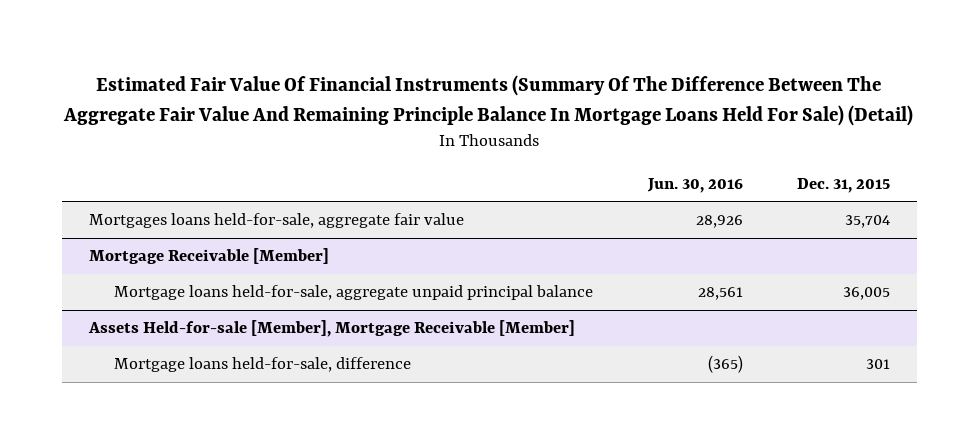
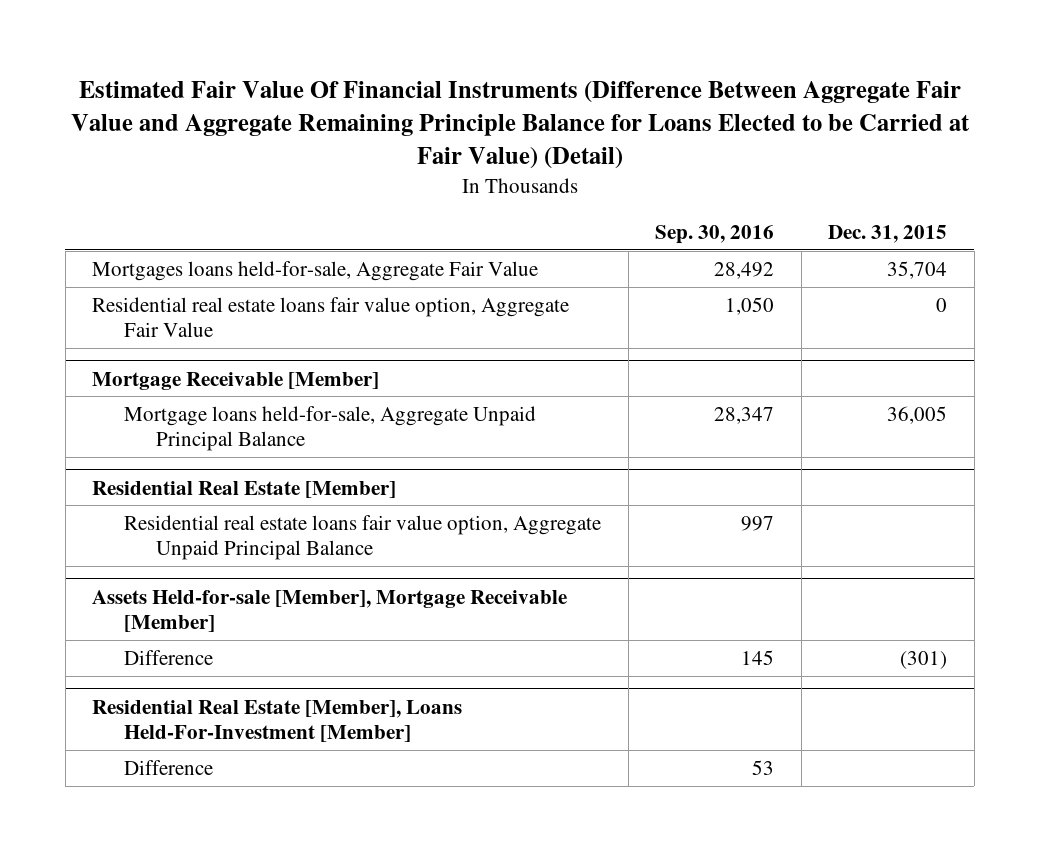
- Estimated Fair Value Of Financial Instruments (Summary Of The Difference Between The Aggregate Fair Value And Remaining Principle Balance In Mortgage Loans Held For Sale) (Detail)
+ Estimated Fair Value Of Financial Instruments (Difference Between Aggregate Fair Value and Aggregate Remaining Principle Balance for Loans Elected to be Carried at Fair Value) (Detail)
- | Jun. 30, 2016 | Dec. 31, 2015
+ | Sep. 30, 2016 | Dec. 31, 2015
- Mortgages loans held-for-sale, aggregate fair value | 28,926 | 35,704
+ Mortgages loans held-for-sale, Aggregate Fair Value | 28,492 | 35,704
+ Residential real estate loans fair value option, Aggregate Fair Value | 1,050 | 0
@ Mortgage Receivable [Member]
- Mortgage loans held-for-sale, aggregate unpaid principal balance | 28,561 | 36,005
+ Mortgage loans held-for-sale, Aggregate Unpaid Principal Balance | 28,347 | 36,005
+ Residential Real Estate [Member]
+ Residential real estate loans fair value option, Aggregate Unpaid Principal Balance | 997 |
@ Assets Held-for-sale [Member], Mortgage Receivable [Member]
- Mortgage loans held-for-sale, difference | (365) | 301
+ Difference | 145 | (301)
+ Residential Real Estate [Member], Loans Held-For-Investment [Member]
+ Difference | 53 |

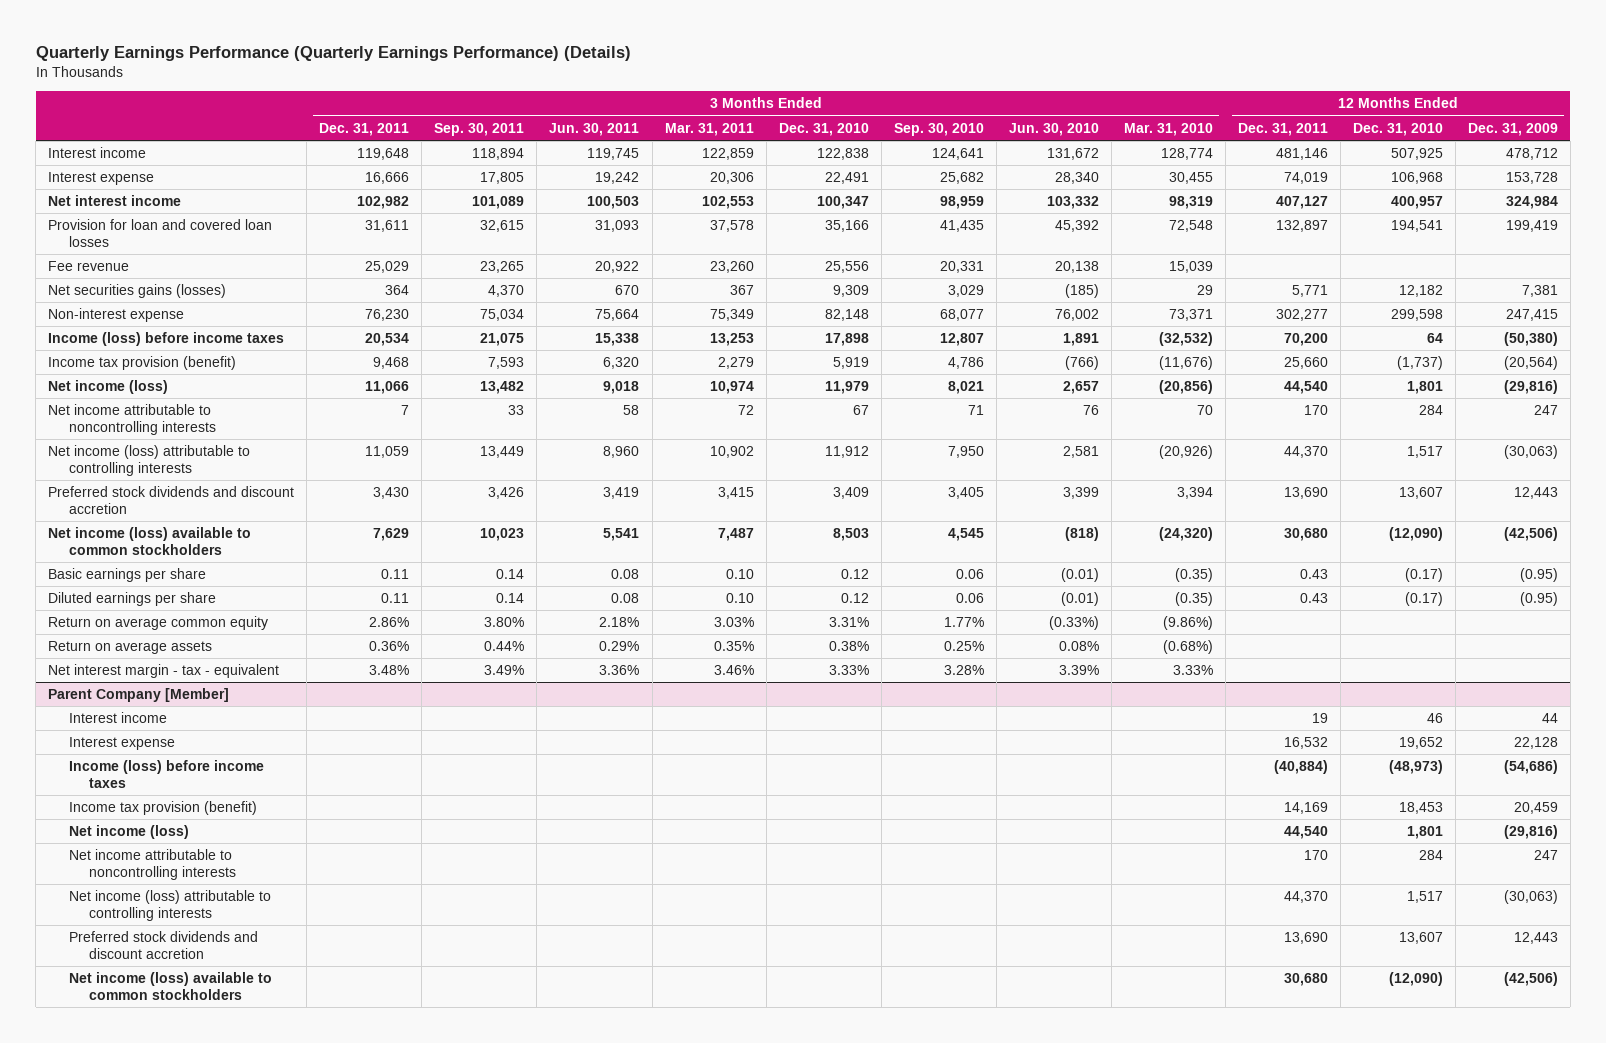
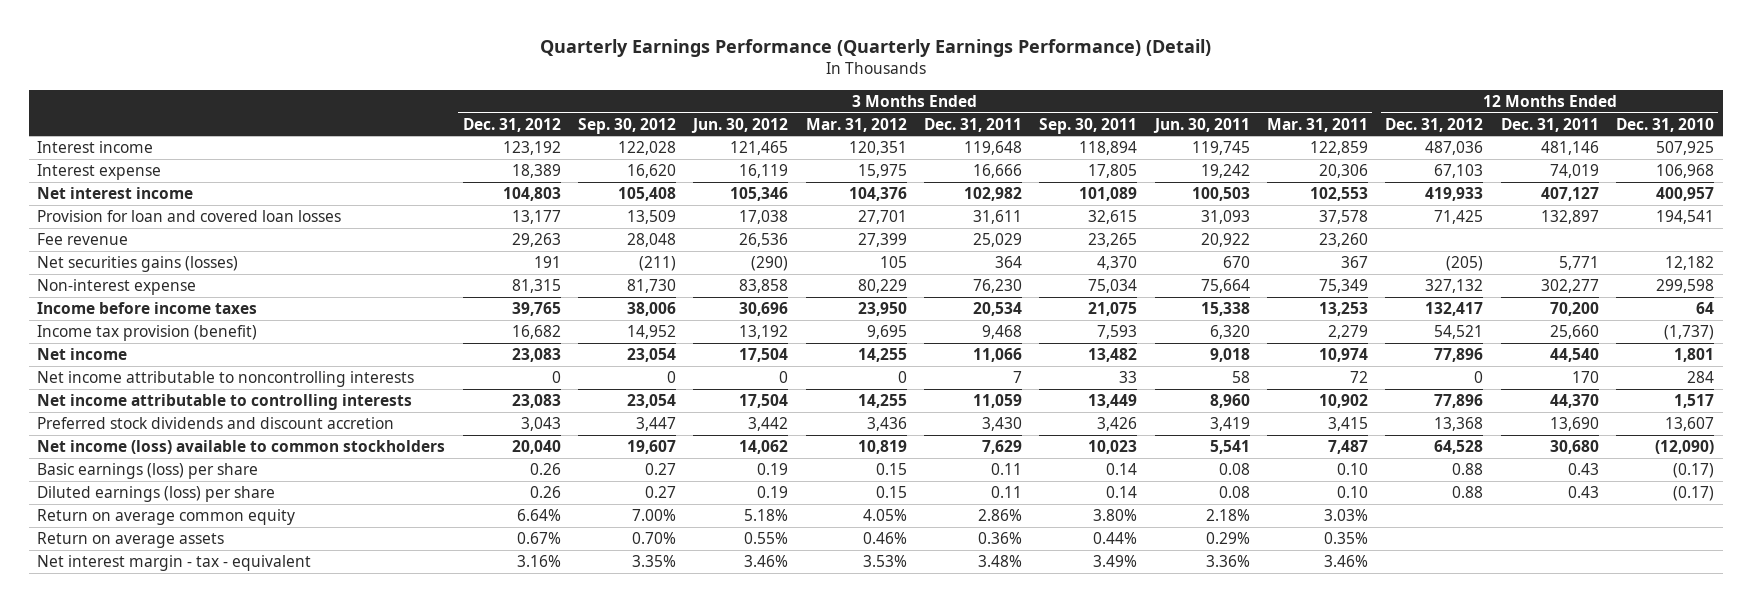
- Quarterly Earnings Performance (Quarterly Earnings Performance) (Details)
+ Quarterly Earnings Performance (Quarterly Earnings Performance) (Detail)
- | 3 Months Ended Dec. 31, 2011 | 3 Months Ended Sep. 30, 2011 | 3 Months Ended Jun. 30, 2011 | 3 Months Ended Mar. 31, 2011 | 3 Months Ended Dec. 31, 2010 | 3 Months Ended Sep. 30, 2010 | 3 Months Ended Jun. 30, 2010 | 3 Months Ended Mar. 31, 2010 | 12 Months Ended Dec. 31, 2011 | 12 Months Ended Dec. 31, 2010 | 12 Months Ended Dec. 31, 2009
+ | 3 Months Ended Dec. 31, 2012 | 3 Months Ended Sep. 30, 2012 | 3 Months Ended Jun. 30, 2012 | 3 Months Ended Mar. 31, 2012 | 3 Months Ended Dec. 31, 2011 | 3 Months Ended Sep. 30, 2011 | 3 Months Ended Jun. 30, 2011 | 3 Months Ended Mar. 31, 2011 | 12 Months Ended Dec. 31, 2012 | 12 Months Ended Dec. 31, 2011 | 12 Months Ended Dec. 31, 2010
- Income (loss) before income taxes | 20,534 | 21,075 | 15,338 | 13,253 | 17,898 | 12,807 | 1,891 | (32,532) | 70,200 | 64 | (50,380)
+ Income before income taxes | 39,765 | 38,006 | 30,696 | 23,950 | 20,534 | 21,075 | 15,338 | 13,253 | 132,417 | 70,200 | 64
- Net income (loss) | 11,066 | 13,482 | 9,018 | 10,974 | 11,979 | 8,021 | 2,657 | (20,856) | 44,540 | 1,801 | (29,816)
+ Net income | 23,083 | 23,054 | 17,504 | 14,255 | 11,066 | 13,482 | 9,018 | 10,974 | 77,896 | 44,540 | 1,801
- Net income (loss) attributable to controlling interests | 11,059 | 13,449 | 8,960 | 10,902 | 11,912 | 7,950 | 2,581 | (20,926) | 44,370 | 1,517 | (30,063)
+ Net income attributable to controlling interests | 23,083 | 23,054 | 17,504 | 14,255 | 11,059 | 13,449 | 8,960 | 10,902 | 77,896 | 44,370 | 1,517
- Basic earnings per share | 0.11 | 0.14 | 0.08 | 0.10 | 0.12 | 0.06 | (0.01) | (0.35) | 0.43 | (0.17) | (0.95)
- Diluted earnings per share | 0.11 | 0.14 | 0.08 | 0.10 | 0.12 | 0.06 | (0.01) | (0.35) | 0.43 | (0.17) | (0.95)
+ Basic earnings (loss) per share | 0.26 | 0.27 | 0.19 | 0.15 | 0.11 | 0.14 | 0.08 | 0.10 | 0.88 | 0.43 | (0.17)
+ Diluted earnings (loss) per share | 0.26 | 0.27 | 0.19 | 0.15 | 0.11 | 0.14 | 0.08 | 0.10 | 0.88 | 0.43 | (0.17)
- Parent Company [Member]
- Interest income | | | | | | | | | 19 | 46 | 44
- Interest expense | | | | | | | | | 16,532 | 19,652 | 22,128
- Income (loss) before income taxes | | | | | | | | | (40,884) | (48,973) | (54,686)
- Income tax provision (benefit) | | | | | | | | | 14,169 | 18,453 | 20,459
- Net income (loss) | | | | | | | | | 44,540 | 1,801 | (29,816)
- Net income attributable to noncontrolling interests | | | | | | | | | 170 | 284 | 247
- Net income (loss) attributable to controlling interests | | | | | | | | | 44,370 | 1,517 | (30,063)
- Preferred stock dividends and discount accretion | | | | | | | | | 13,690 | 13,607 | 12,443
- Net income (loss) available to common stockholders | | | | | | | | | 30,680 | (12,090) | (42,506)

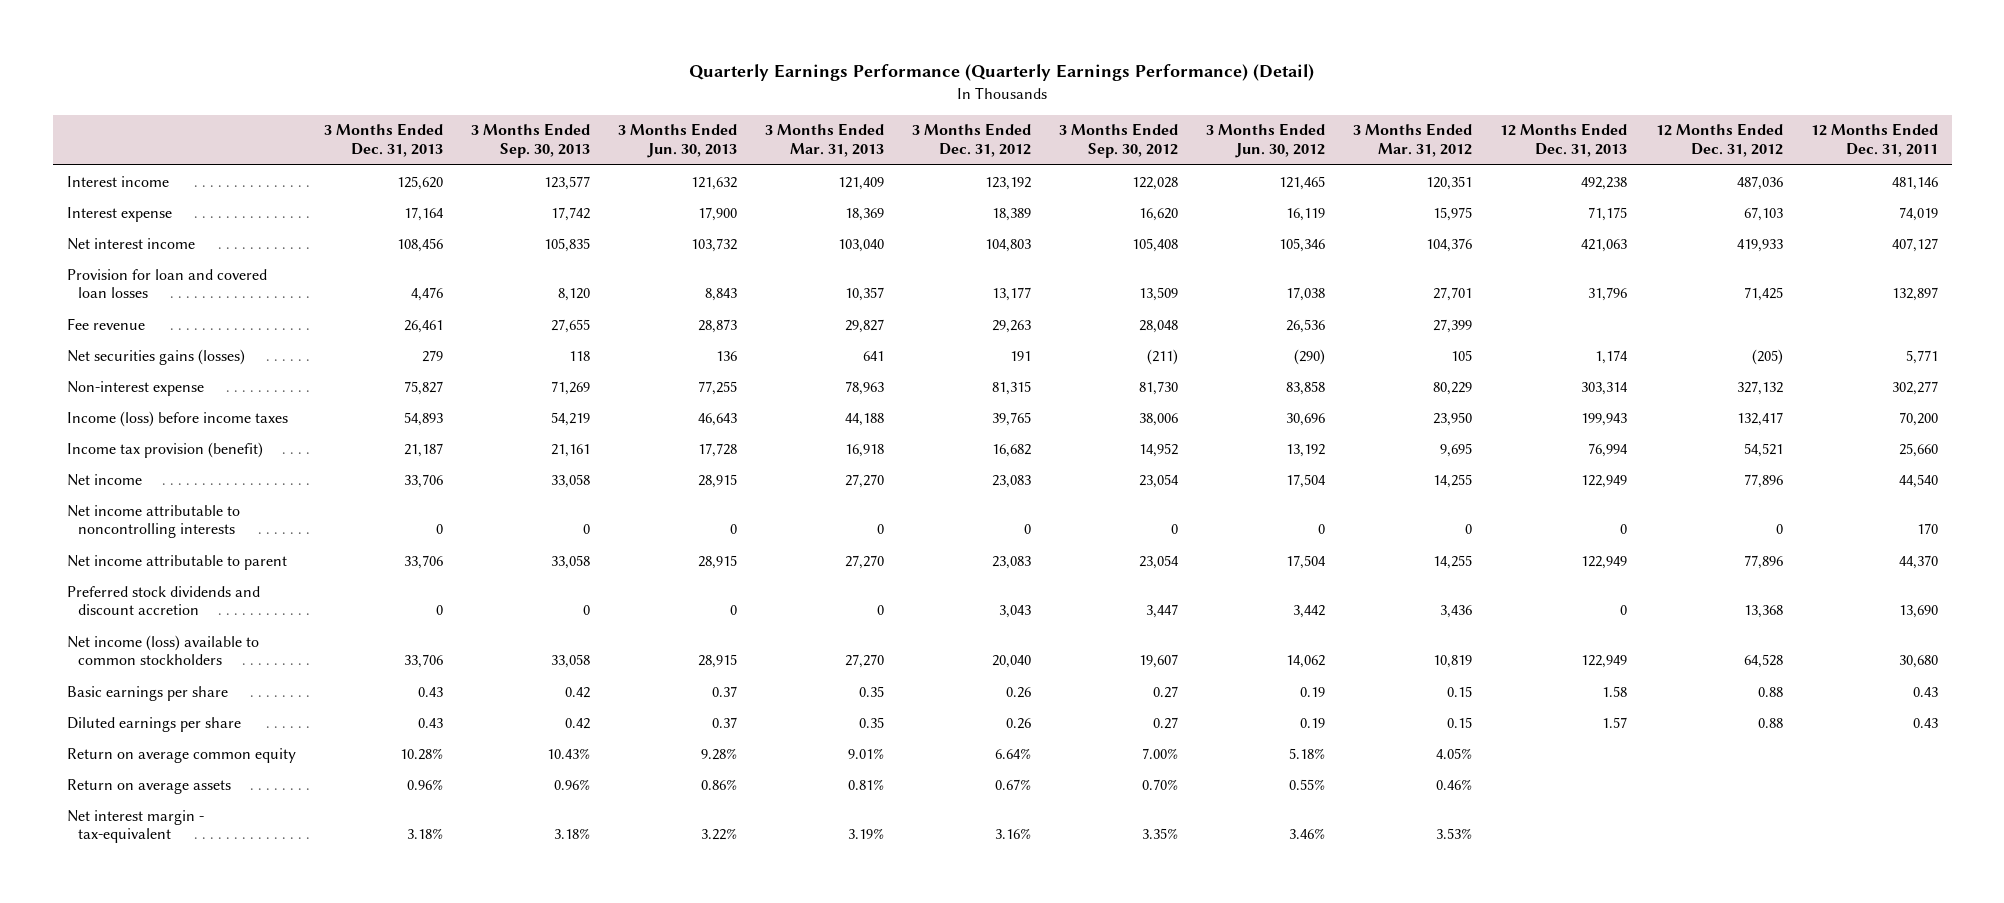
- | 3 Months Ended Dec. 31, 2012 | 3 Months Ended Sep. 30, 2012 | 3 Months Ended Jun. 30, 2012 | 3 Months Ended Mar. 31, 2012 | 3 Months Ended Dec. 31, 2011 | 3 Months Ended Sep. 30, 2011 | 3 Months Ended Jun. 30, 2011 | 3 Months Ended Mar. 31, 2011 | 12 Months Ended Dec. 31, 2012 | 12 Months Ended Dec. 31, 2011 | 12 Months Ended Dec. 31, 2010
+ | 3 Months Ended Dec. 31, 2013 | 3 Months Ended Sep. 30, 2013 | 3 Months Ended Jun. 30, 2013 | 3 Months Ended Mar. 31, 2013 | 3 Months Ended Dec. 31, 2012 | 3 Months Ended Sep. 30, 2012 | 3 Months Ended Jun. 30, 2012 | 3 Months Ended Mar. 31, 2012 | 12 Months Ended Dec. 31, 2013 | 12 Months Ended Dec. 31, 2012 | 12 Months Ended Dec. 31, 2011
- Income before income taxes | 39,765 | 38,006 | 30,696 | 23,950 | 20,534 | 21,075 | 15,338 | 13,253 | 132,417 | 70,200 | 64
+ Income (loss) before income taxes | 54,893 | 54,219 | 46,643 | 44,188 | 39,765 | 38,006 | 30,696 | 23,950 | 199,943 | 132,417 | 70,200
- Net income attributable to controlling interests | 23,083 | 23,054 | 17,504 | 14,255 | 11,059 | 13,449 | 8,960 | 10,902 | 77,896 | 44,370 | 1,517
+ Net income attributable to parent | 33,706 | 33,058 | 28,915 | 27,270 | 23,083 | 23,054 | 17,504 | 14,255 | 122,949 | 77,896 | 44,370
- Basic earnings (loss) per share | 0.26 | 0.27 | 0.19 | 0.15 | 0.11 | 0.14 | 0.08 | 0.10 | 0.88 | 0.43 | (0.17)
- Diluted earnings (loss) per share | 0.26 | 0.27 | 0.19 | 0.15 | 0.11 | 0.14 | 0.08 | 0.10 | 0.88 | 0.43 | (0.17)
+ Basic earnings per share | 0.43 | 0.42 | 0.37 | 0.35 | 0.26 | 0.27 | 0.19 | 0.15 | 1.58 | 0.88 | 0.43
+ Diluted earnings per share | 0.43 | 0.42 | 0.37 | 0.35 | 0.26 | 0.27 | 0.19 | 0.15 | 1.57 | 0.88 | 0.43
- Net interest margin - tax - equivalent | 3.16% | 3.35% | 3.46% | 3.53% | 3.48% | 3.49% | 3.36% | 3.46% | | |
+ Net interest margin - tax-equivalent | 3.18% | 3.18% | 3.22% | 3.19% | 3.16% | 3.35% | 3.46% | 3.53% | | |

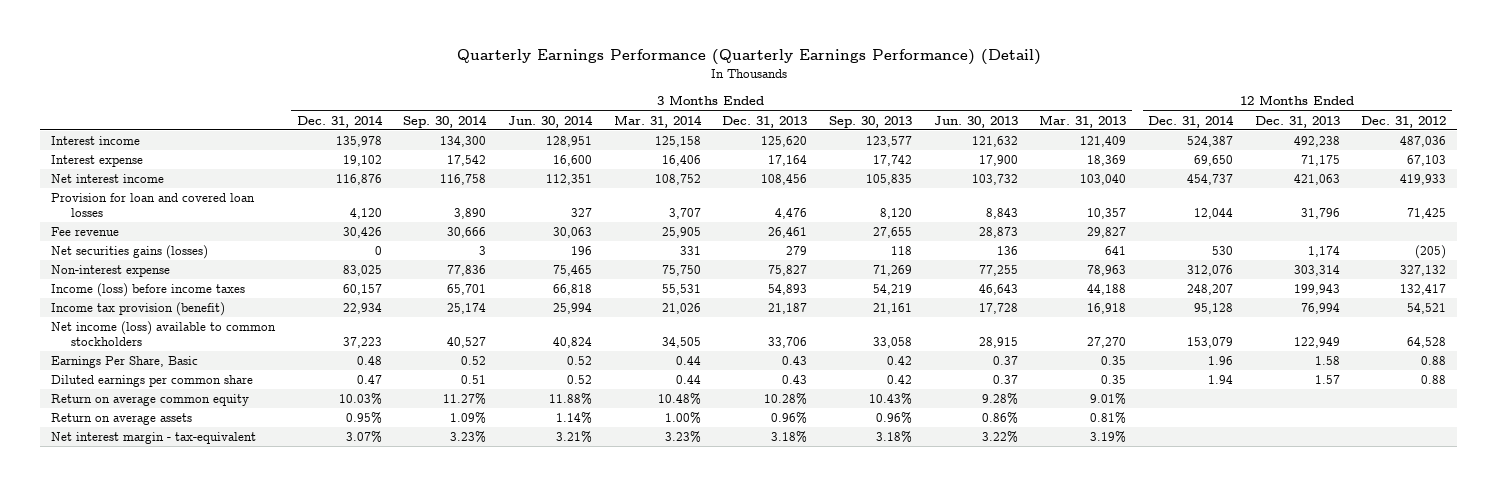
- | 3 Months Ended Dec. 31, 2013 | 3 Months Ended Sep. 30, 2013 | 3 Months Ended Jun. 30, 2013 | 3 Months Ended Mar. 31, 2013 | 3 Months Ended Dec. 31, 2012 | 3 Months Ended Sep. 30, 2012 | 3 Months Ended Jun. 30, 2012 | 3 Months Ended Mar. 31, 2012 | 12 Months Ended Dec. 31, 2013 | 12 Months Ended Dec. 31, 2012 | 12 Months Ended Dec. 31, 2011
+ | 3 Months Ended Dec. 31, 2014 | 3 Months Ended Sep. 30, 2014 | 3 Months Ended Jun. 30, 2014 | 3 Months Ended Mar. 31, 2014 | 3 Months Ended Dec. 31, 2013 | 3 Months Ended Sep. 30, 2013 | 3 Months Ended Jun. 30, 2013 | 3 Months Ended Mar. 31, 2013 | 12 Months Ended Dec. 31, 2014 | 12 Months Ended Dec. 31, 2013 | 12 Months Ended Dec. 31, 2012
- Net income | 33,706 | 33,058 | 28,915 | 27,270 | 23,083 | 23,054 | 17,504 | 14,255 | 122,949 | 77,896 | 44,540
- Net income attributable to noncontrolling interests | 0 | 0 | 0 | 0 | 0 | 0 | 0 | 0 | 0 | 0 | 170
- Net income attributable to parent | 33,706 | 33,058 | 28,915 | 27,270 | 23,083 | 23,054 | 17,504 | 14,255 | 122,949 | 77,896 | 44,370
- Preferred stock dividends and discount accretion | 0 | 0 | 0 | 0 | 3,043 | 3,447 | 3,442 | 3,436 | 0 | 13,368 | 13,690
- Basic earnings per share | 0.43 | 0.42 | 0.37 | 0.35 | 0.26 | 0.27 | 0.19 | 0.15 | 1.58 | 0.88 | 0.43
- Diluted earnings per share | 0.43 | 0.42 | 0.37 | 0.35 | 0.26 | 0.27 | 0.19 | 0.15 | 1.57 | 0.88 | 0.43
+ Earnings Per Share, Basic | 0.48 | 0.52 | 0.52 | 0.44 | 0.43 | 0.42 | 0.37 | 0.35 | 1.96 | 1.58 | 0.88
+ Diluted earnings per common share | 0.47 | 0.51 | 0.52 | 0.44 | 0.43 | 0.42 | 0.37 | 0.35 | 1.94 | 1.57 | 0.88

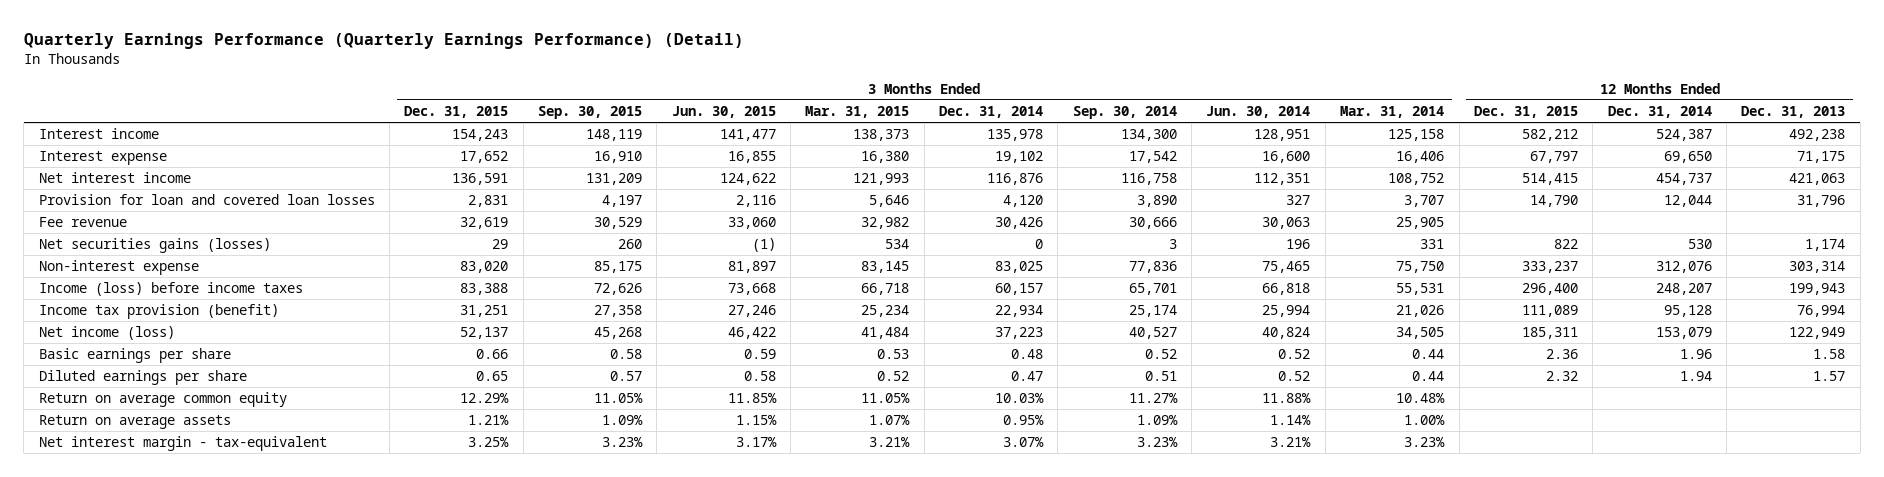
- | 3 Months Ended Dec. 31, 2014 | 3 Months Ended Sep. 30, 2014 | 3 Months Ended Jun. 30, 2014 | 3 Months Ended Mar. 31, 2014 | 3 Months Ended Dec. 31, 2013 | 3 Months Ended Sep. 30, 2013 | 3 Months Ended Jun. 30, 2013 | 3 Months Ended Mar. 31, 2013 | 12 Months Ended Dec. 31, 2014 | 12 Months Ended Dec. 31, 2013 | 12 Months Ended Dec. 31, 2012
+ | 3 Months Ended Dec. 31, 2015 | 3 Months Ended Sep. 30, 2015 | 3 Months Ended Jun. 30, 2015 | 3 Months Ended Mar. 31, 2015 | 3 Months Ended Dec. 31, 2014 | 3 Months Ended Sep. 30, 2014 | 3 Months Ended Jun. 30, 2014 | 3 Months Ended Mar. 31, 2014 | 12 Months Ended Dec. 31, 2015 | 12 Months Ended Dec. 31, 2014 | 12 Months Ended Dec. 31, 2013
- Net income (loss) available to common stockholders | 37,223 | 40,527 | 40,824 | 34,505 | 33,706 | 33,058 | 28,915 | 27,270 | 153,079 | 122,949 | 64,528
- Earnings Per Share, Basic | 0.48 | 0.52 | 0.52 | 0.44 | 0.43 | 0.42 | 0.37 | 0.35 | 1.96 | 1.58 | 0.88
- Diluted earnings per common share | 0.47 | 0.51 | 0.52 | 0.44 | 0.43 | 0.42 | 0.37 | 0.35 | 1.94 | 1.57 | 0.88
+ Net income (loss) | 52,137 | 45,268 | 46,422 | 41,484 | 37,223 | 40,527 | 40,824 | 34,505 | 185,311 | 153,079 | 122,949
+ Basic earnings per share | 0.66 | 0.58 | 0.59 | 0.53 | 0.48 | 0.52 | 0.52 | 0.44 | 2.36 | 1.96 | 1.58
+ Diluted earnings per share | 0.65 | 0.57 | 0.58 | 0.52 | 0.47 | 0.51 | 0.52 | 0.44 | 2.32 | 1.94 | 1.57

